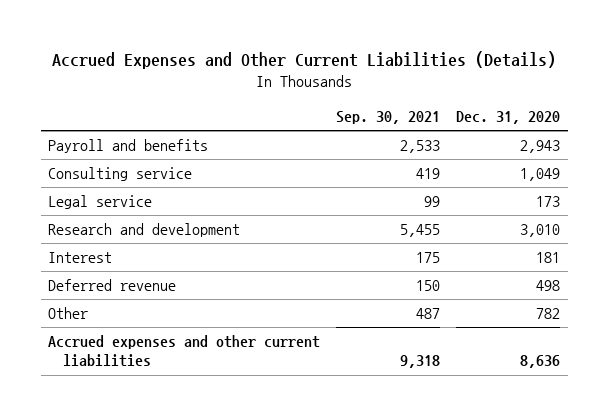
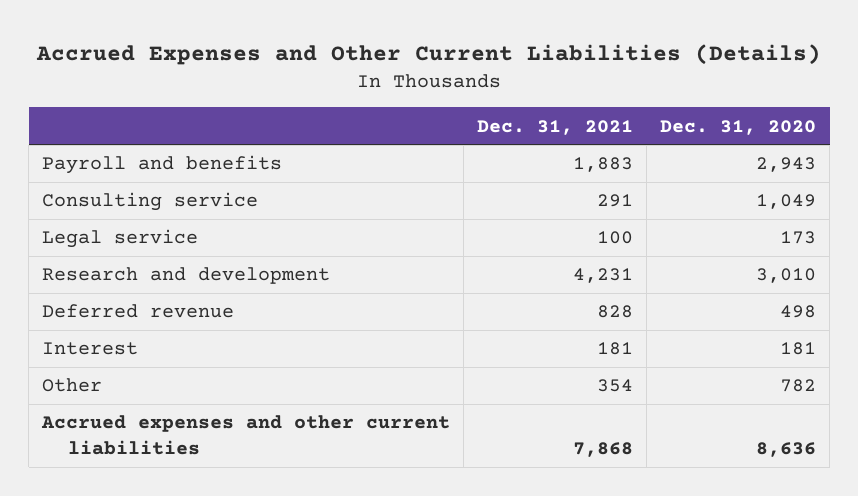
- | Sep. 30, 2021 | Dec. 31, 2020
+ | Dec. 31, 2021 | Dec. 31, 2020
moved down: Interest | 181 | 181

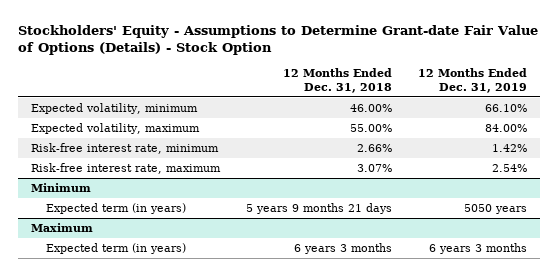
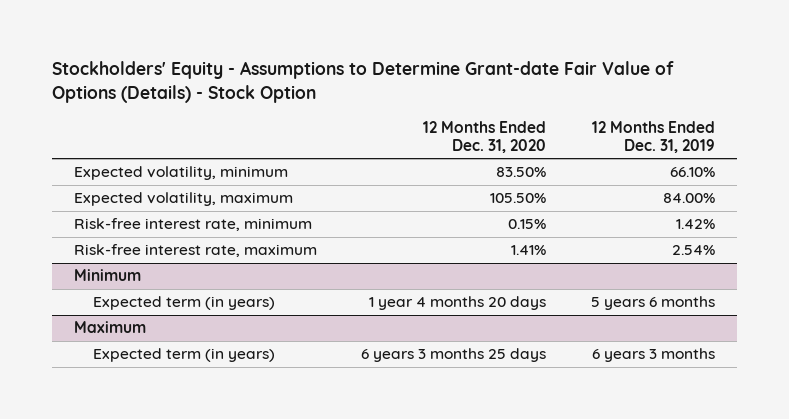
- | 12 Months Ended Dec. 31, 2018 | 12 Months Ended Dec. 31, 2019
+ | 12 Months Ended Dec. 31, 2020 | 12 Months Ended Dec. 31, 2019
@ Minimum
- Expected term (in years) | 5 years 9 months 21 days | 5050 years
+ Expected term (in years) | 1 year 4 months 20 days | 5 years 6 months

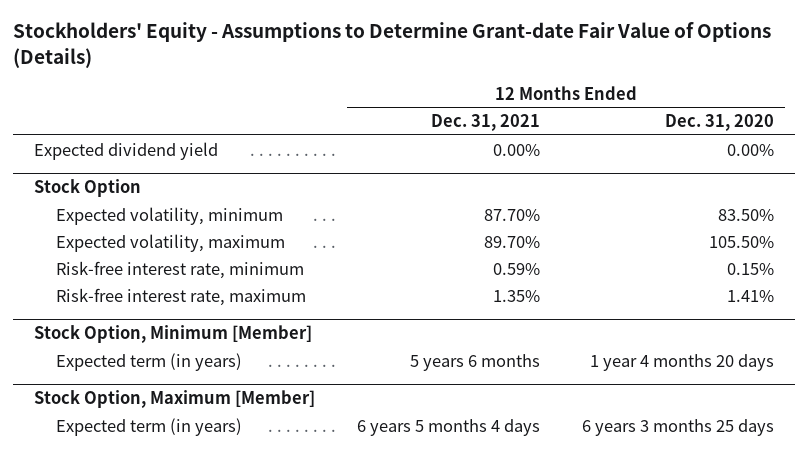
- Stockholders' Equity - Assumptions to Determine Grant-date Fair Value of Options (Details) - Stock Option
+ Stockholders' Equity - Assumptions to Determine Grant-date Fair Value of Options (Details)
- | 12 Months Ended Dec. 31, 2020 | 12 Months Ended Dec. 31, 2019
+ | 12 Months Ended Dec. 31, 2021 | 12 Months Ended Dec. 31, 2020
+ Expected dividend yield | 0.00% | 0.00%
+ Stock Option
- Minimum
+ Stock Option, Minimum [Member]
- Maximum
+ Stock Option, Maximum [Member]

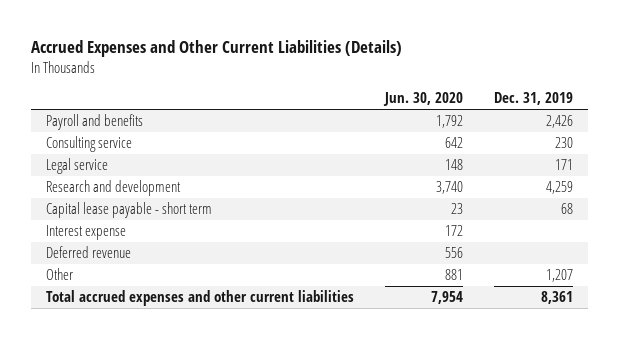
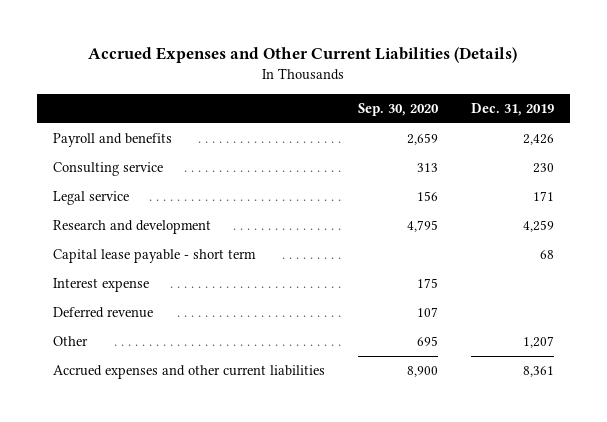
- | Jun. 30, 2020 | Dec. 31, 2019
+ | Sep. 30, 2020 | Dec. 31, 2019
- Total accrued expenses and other current liabilities | 7,954 | 8,361
+ Accrued expenses and other current liabilities | 8,900 | 8,361

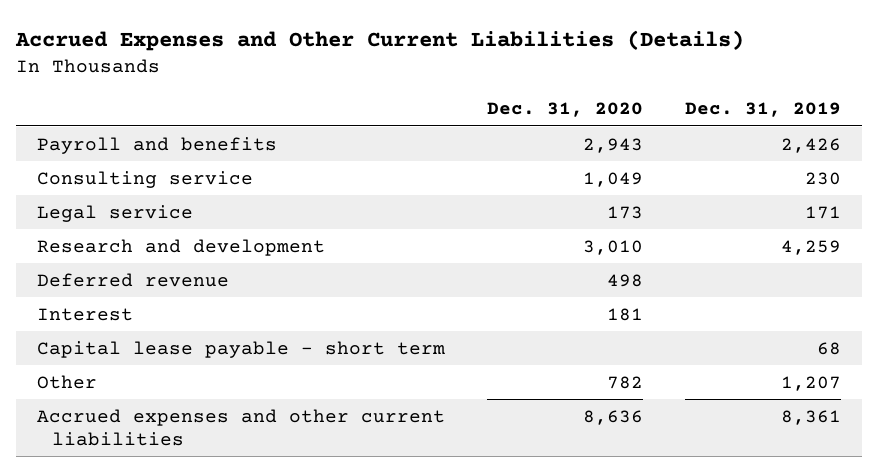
- | Sep. 30, 2020 | Dec. 31, 2019
+ | Dec. 31, 2020 | Dec. 31, 2019
- Interest expense | 175 |
+ Interest | 181 |
moved down: Capital lease payable - short term | | 68

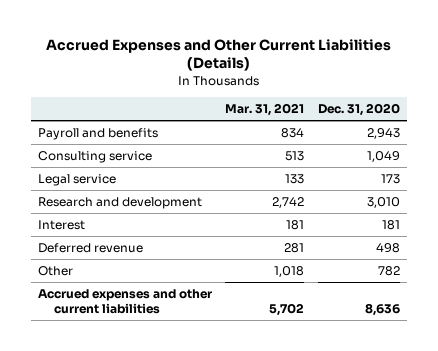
- | Dec. 31, 2020 | Dec. 31, 2019
+ | Mar. 31, 2021 | Dec. 31, 2020
- Capital lease payable - short term | | 68
moved down: Deferred revenue | 281 | 498

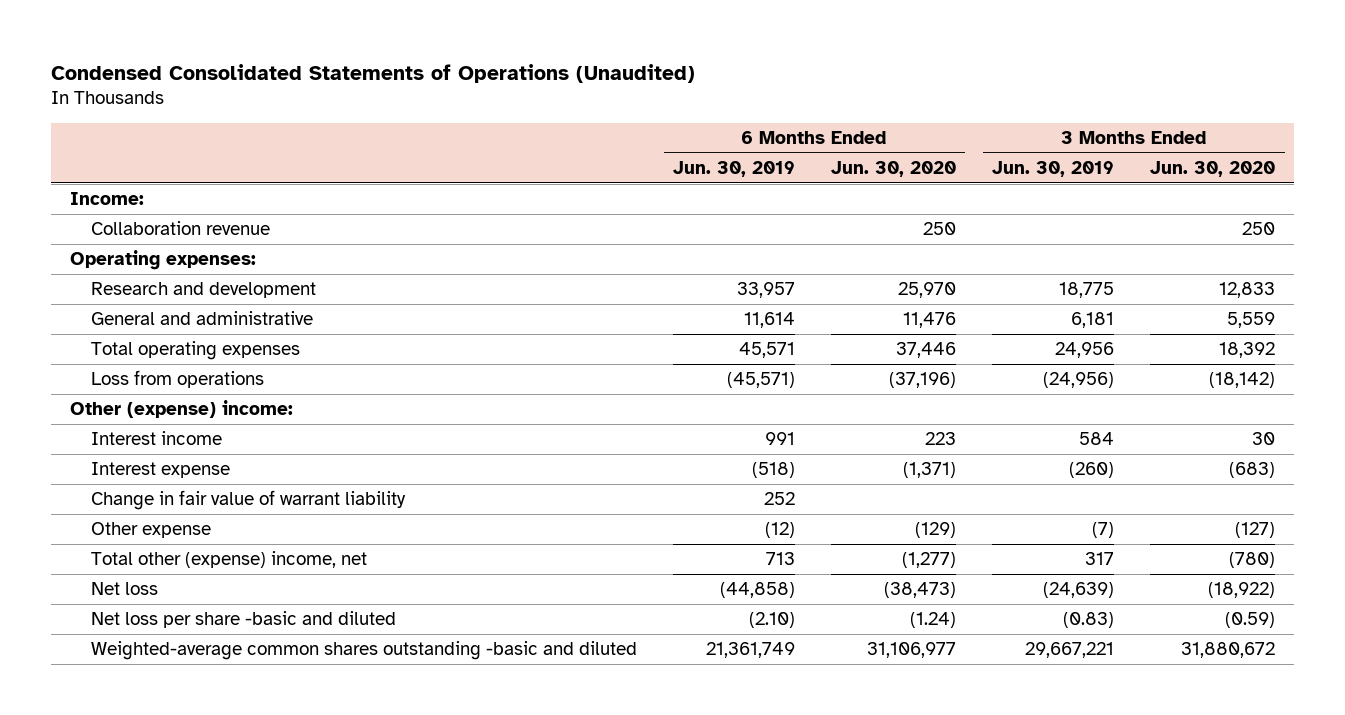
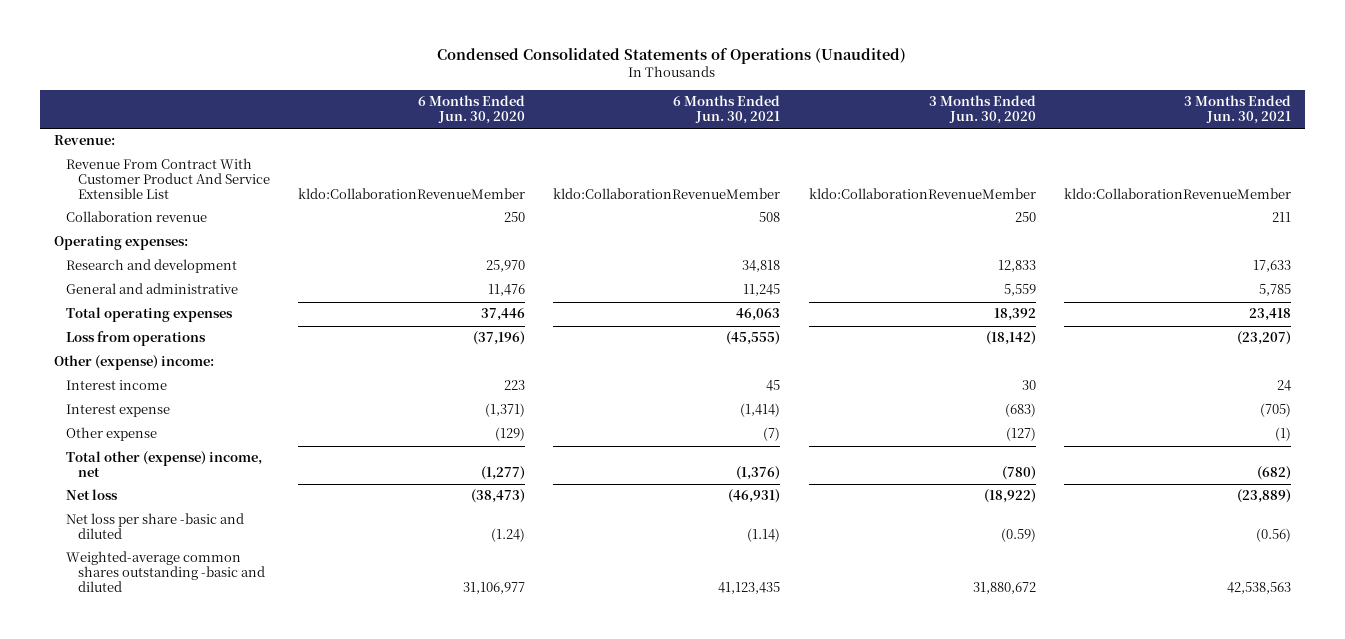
- | 6 Months Ended Jun. 30, 2019 | 6 Months Ended Jun. 30, 2020 | 3 Months Ended Jun. 30, 2019 | 3 Months Ended Jun. 30, 2020
+ | 6 Months Ended Jun. 30, 2020 | 6 Months Ended Jun. 30, 2021 | 3 Months Ended Jun. 30, 2020 | 3 Months Ended Jun. 30, 2021
- Income:
+ Revenue:
+ Revenue From Contract With Customer Product And Service Extensible List | kldo:CollaborationRevenueMember | kldo:CollaborationRevenueMember | kldo:CollaborationRevenueMember | kldo:CollaborationRevenueMember
- Change in fair value of warrant liability | 252 | | |

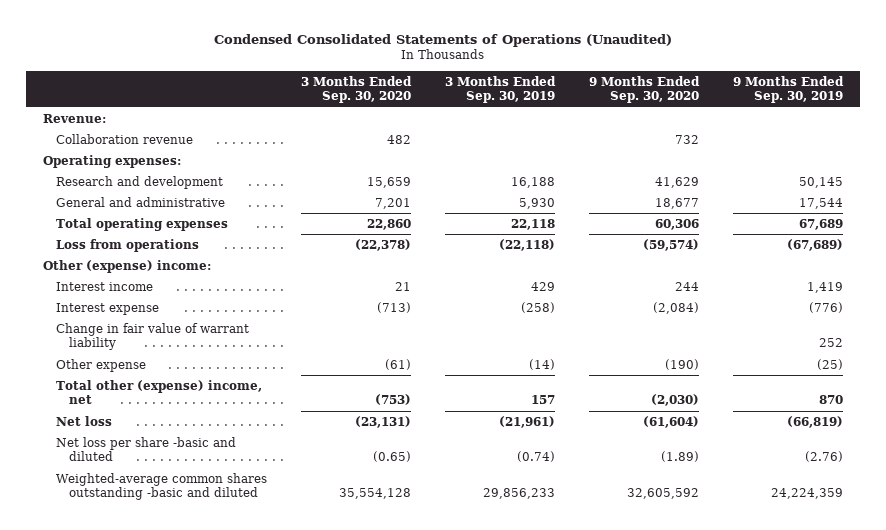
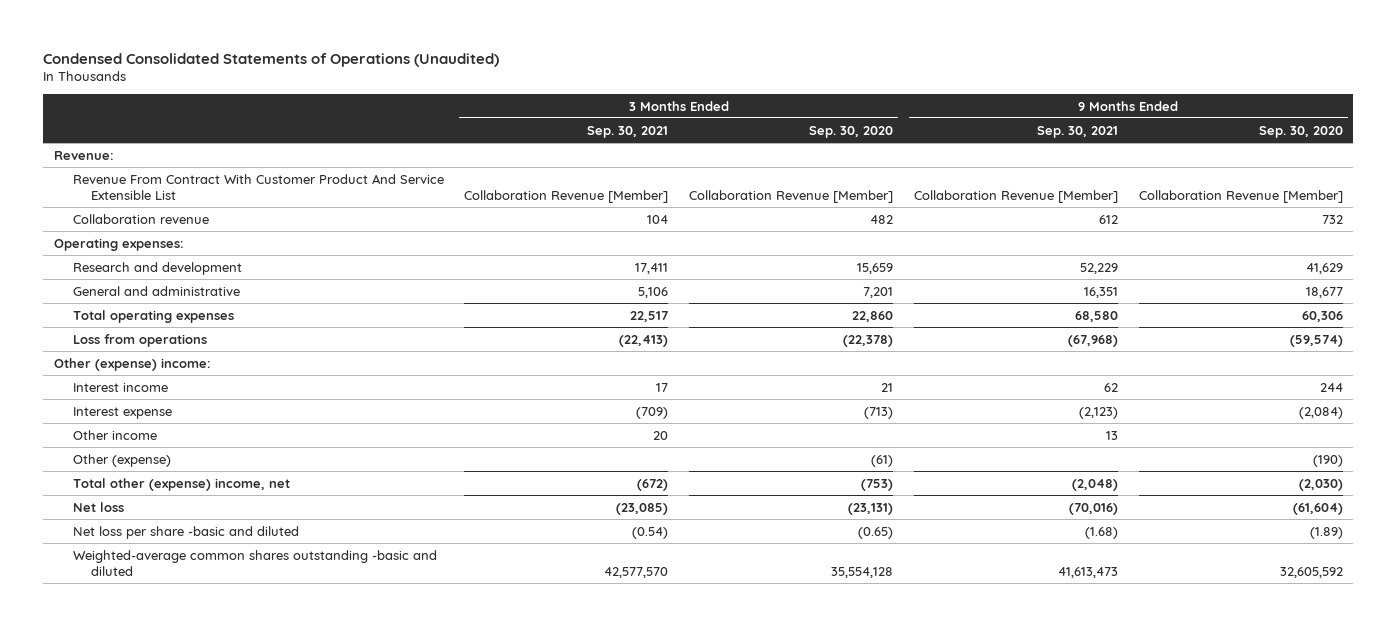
- | 3 Months Ended Sep. 30, 2020 | 3 Months Ended Sep. 30, 2019 | 9 Months Ended Sep. 30, 2020 | 9 Months Ended Sep. 30, 2019
+ | 3 Months Ended Sep. 30, 2021 | 3 Months Ended Sep. 30, 2020 | 9 Months Ended Sep. 30, 2021 | 9 Months Ended Sep. 30, 2020
+ Revenue From Contract With Customer Product And Service Extensible List | Collaboration Revenue [Member] | Collaboration Revenue [Member] | Collaboration Revenue [Member] | Collaboration Revenue [Member]
- Change in fair value of warrant liability | | | | 252
- Other expense | (61) | (14) | (190) | (25)
+ Other income | 20 | | 13 |
+ Other (expense) | | (61) | | (190)

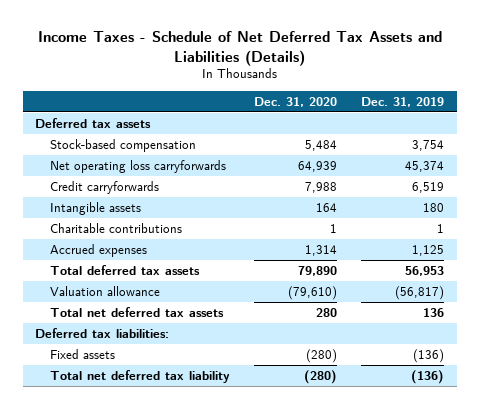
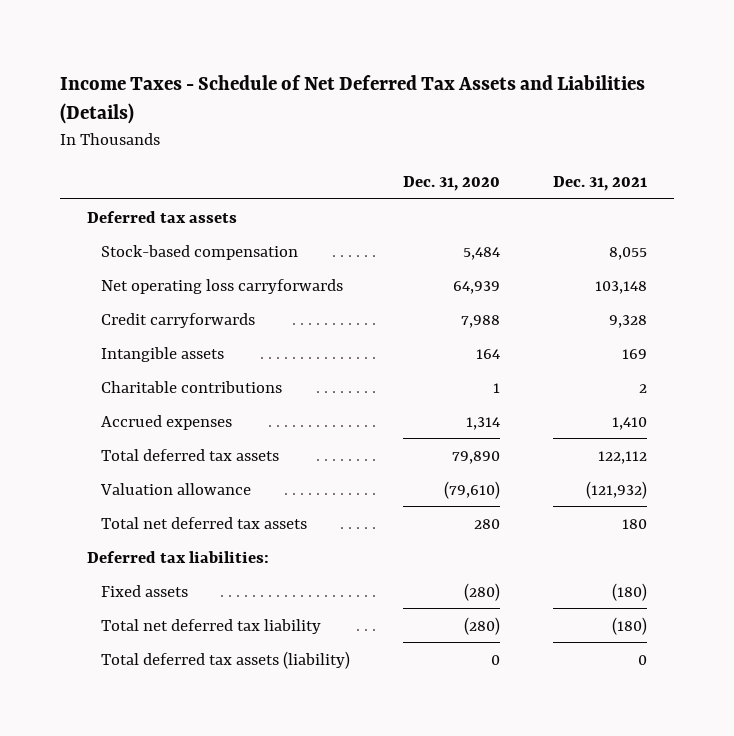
- | Dec. 31, 2020 | Dec. 31, 2019
+ | Dec. 31, 2020 | Dec. 31, 2021
+ Total deferred tax assets (liability) | 0 | 0

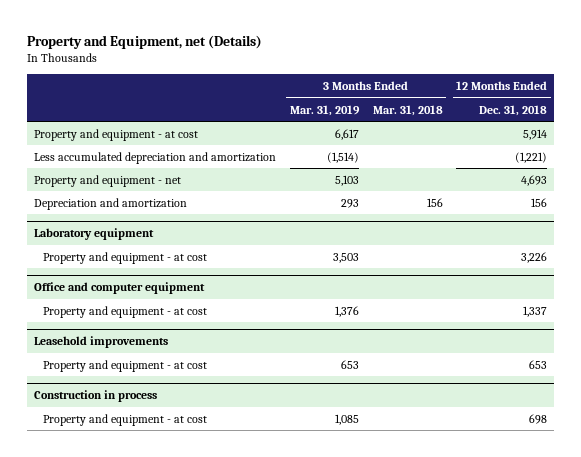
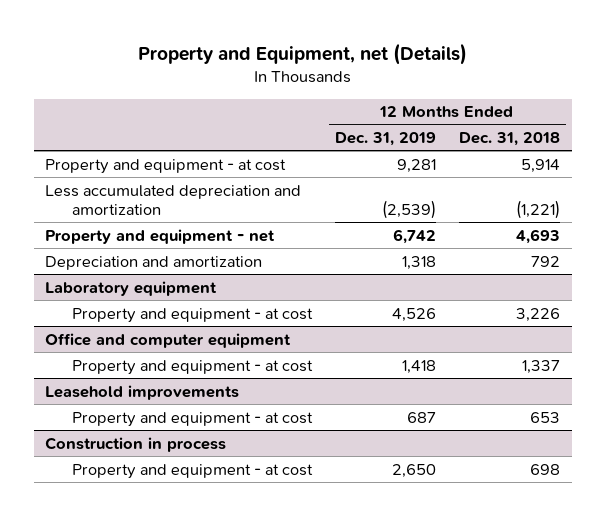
- | 3 Months Ended Mar. 31, 2019 | 3 Months Ended Mar. 31, 2018 | 12 Months Ended Dec. 31, 2018
+ | 12 Months Ended Dec. 31, 2019 | 12 Months Ended Dec. 31, 2018
- Depreciation and amortization | 293 | 156 | 156
+ Depreciation and amortization | 1,318 | 792

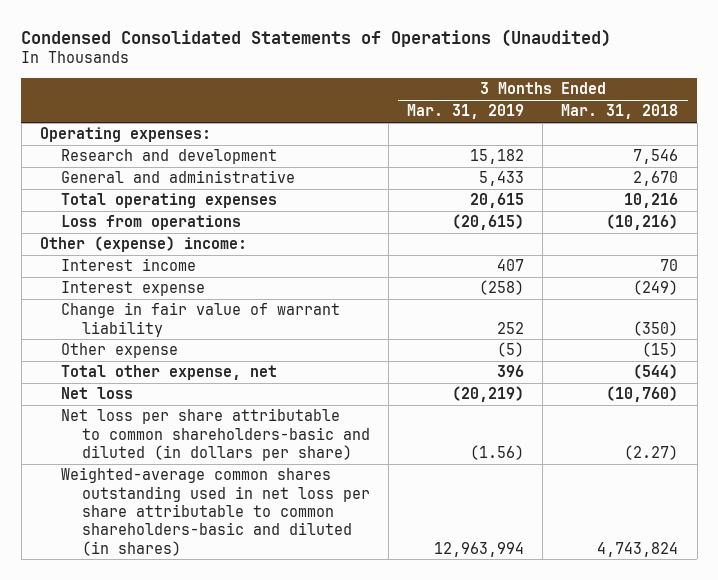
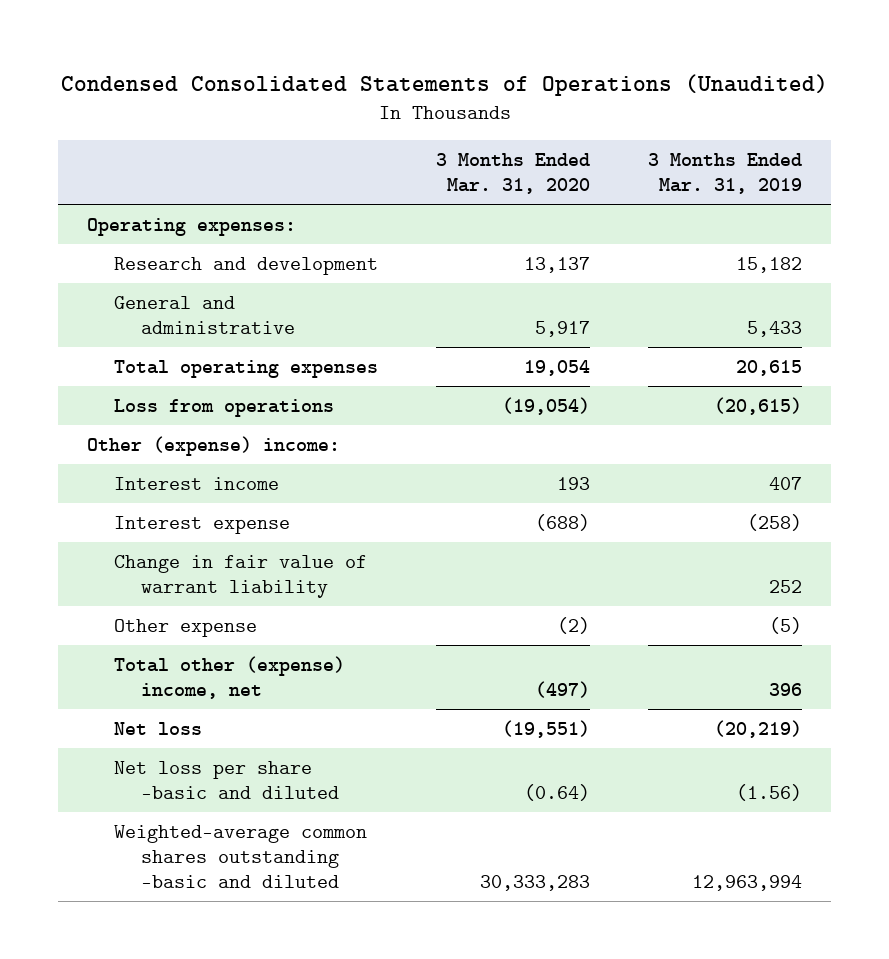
- | 3 Months Ended Mar. 31, 2019 | 3 Months Ended Mar. 31, 2018
+ | 3 Months Ended Mar. 31, 2020 | 3 Months Ended Mar. 31, 2019
- Total other expense, net | 396 | (544)
+ Total other (expense) income, net | (497) | 396
- Net loss per share attributable to common shareholders-basic and diluted (in dollars per share) | (1.56) | (2.27)
- Weighted-average common shares outstanding used in net loss per share attributable to common shareholders-basic and diluted (in shares) | 12,963,994 | 4,743,824
+ Net loss per share -basic and diluted | (0.64) | (1.56)
+ Weighted-average common shares outstanding -basic and diluted | 30,333,283 | 12,963,994

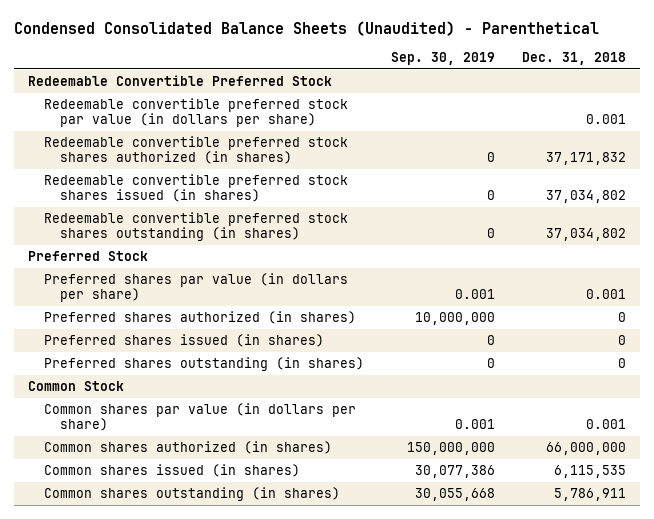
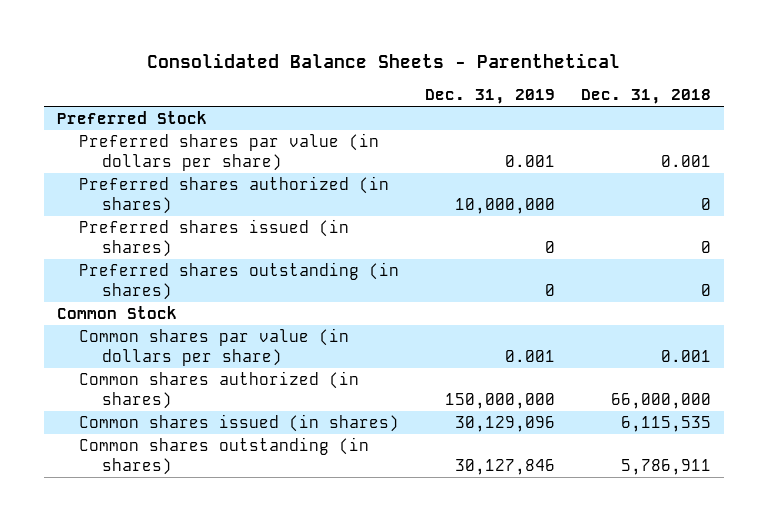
- Condensed Consolidated Balance Sheets (Unaudited) - Parenthetical
+ Consolidated Balance Sheets - Parenthetical
- | Sep. 30, 2019 | Dec. 31, 2018
+ | Dec. 31, 2019 | Dec. 31, 2018
- Redeemable Convertible Preferred Stock
- Redeemable convertible preferred stock par value (in dollars per share) | | 0.001
- Redeemable convertible preferred stock shares authorized (in shares) | 0 | 37,171,832
- Redeemable convertible preferred stock shares issued (in shares) | 0 | 37,034,802
- Redeemable convertible preferred stock shares outstanding (in shares) | 0 | 37,034,802

